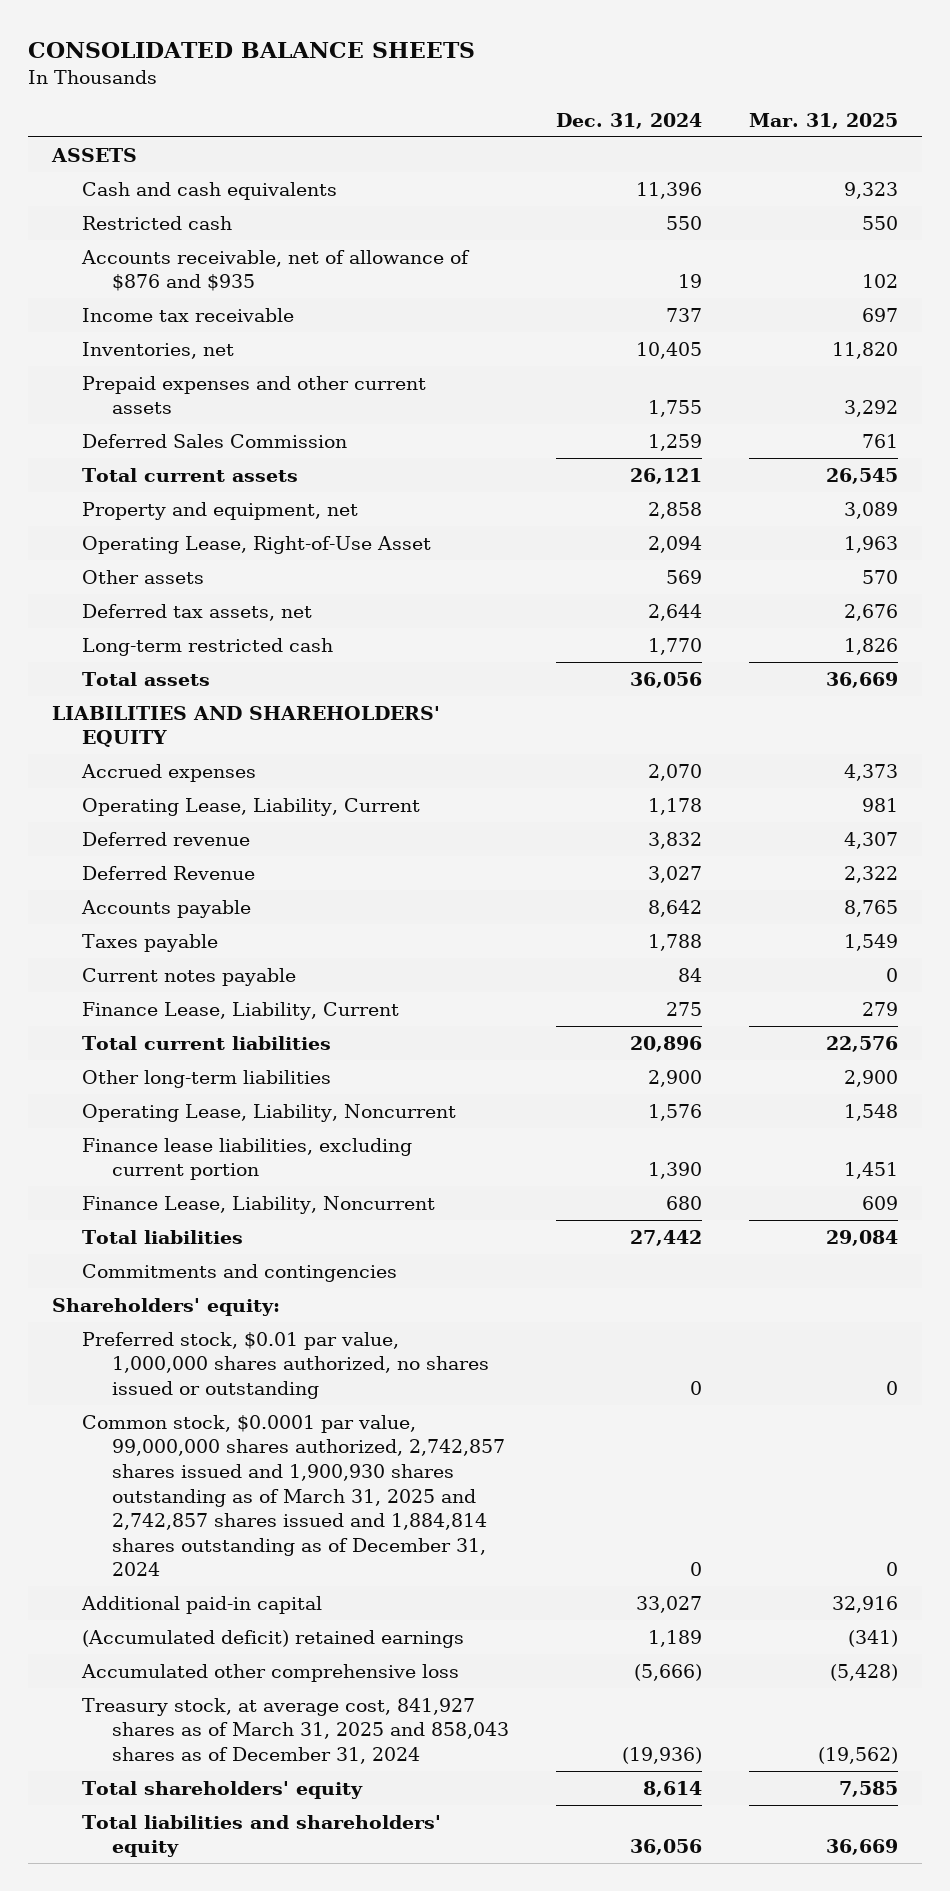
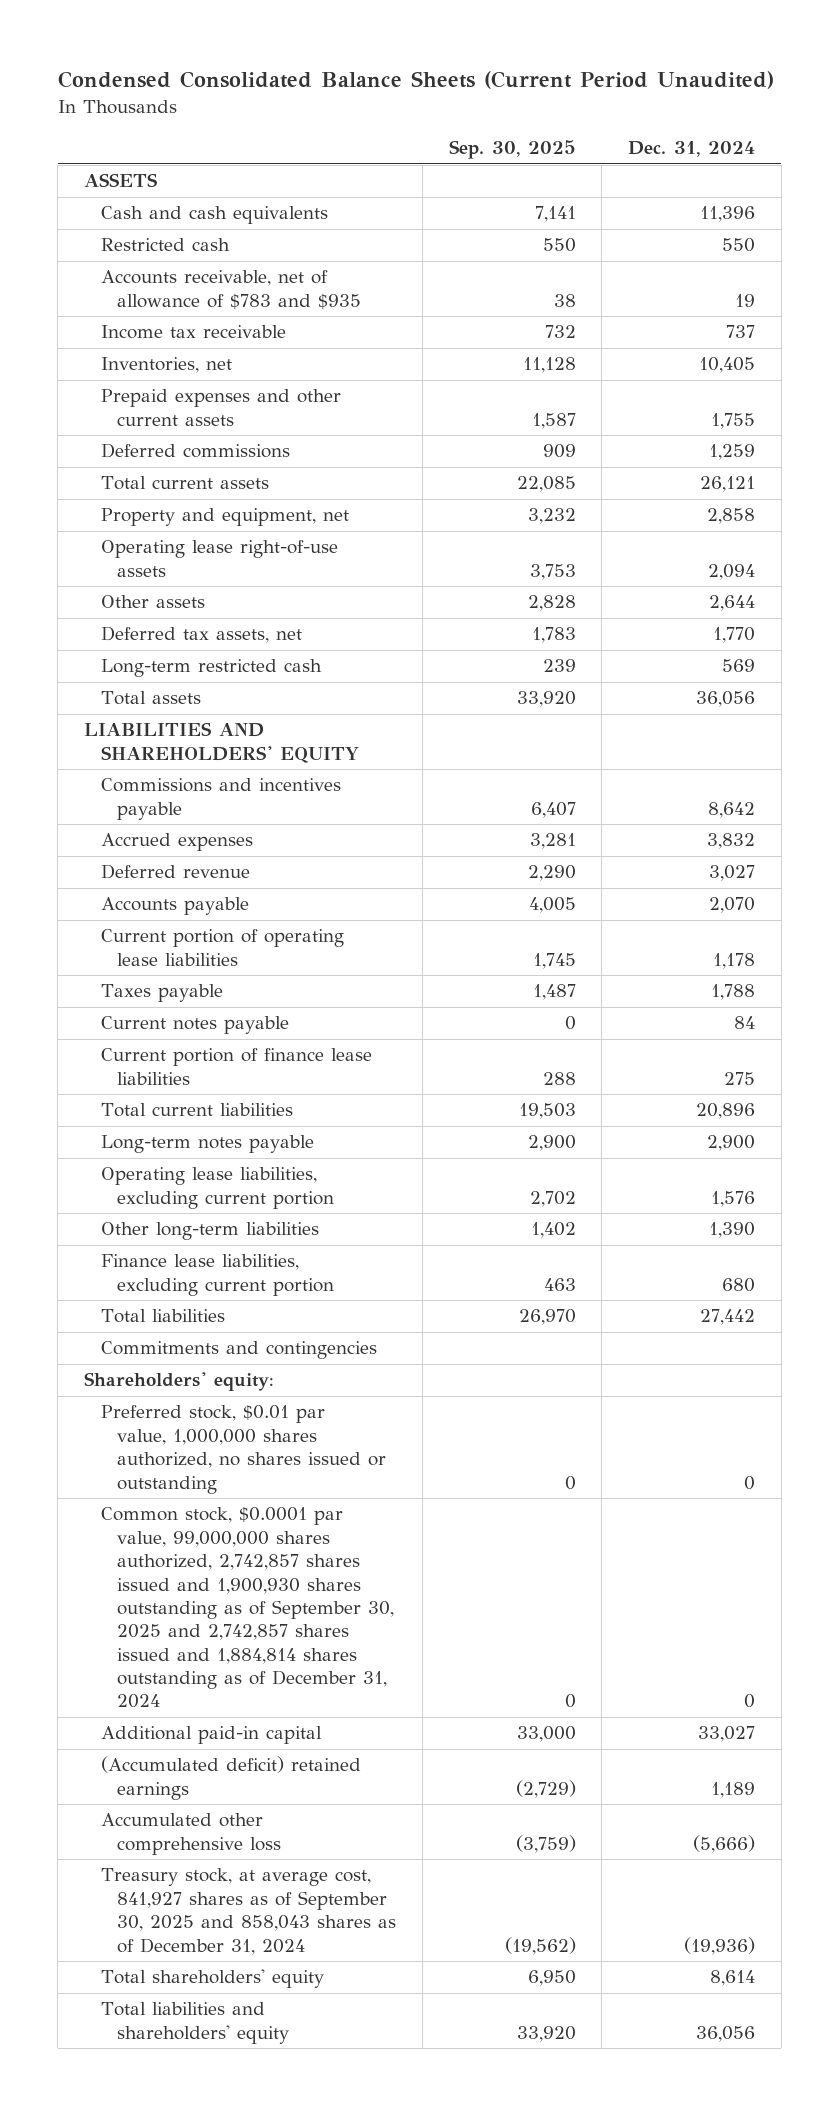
- CONSOLIDATED BALANCE SHEETS
+ Condensed Consolidated Balance Sheets (Current Period Unaudited)
- | Dec. 31, 2024 | Mar. 31, 2025
+ | Sep. 30, 2025 | Dec. 31, 2024
- Accounts receivable, net of allowance of $876 and $935 | 19 | 102
+ Accounts receivable, net of allowance of $783 and $935 | 38 | 19
- Deferred Sales Commission | 1,259 | 761
+ Deferred commissions | 909 | 1,259
- Operating Lease, Right-of-Use Asset | 2,094 | 1,963
- Other assets | 569 | 570
- Deferred tax assets, net | 2,644 | 2,676
- Long-term restricted cash | 1,770 | 1,826
+ Operating lease right-of-use assets | 3,753 | 2,094
+ Other assets | 2,828 | 2,644
+ Deferred tax assets, net | 1,783 | 1,770
+ Long-term restricted cash | 239 | 569
- Accrued expenses | 2,070 | 4,373
- Operating Lease, Liability, Current | 1,178 | 981
- Deferred revenue | 3,832 | 4,307
- Deferred Revenue | 3,027 | 2,322
- Accounts payable | 8,642 | 8,765
+ Commissions and incentives payable | 6,407 | 8,642
+ Accrued expenses | 3,281 | 3,832
+ Deferred revenue | 2,290 | 3,027
+ Accounts payable | 4,005 | 2,070
+ Current portion of operating lease liabilities | 1,745 | 1,178
- Finance Lease, Liability, Current | 275 | 279
+ Current portion of finance lease liabilities | 288 | 275
- Other long-term liabilities | 2,900 | 2,900
- Operating Lease, Liability, Noncurrent | 1,576 | 1,548
- Finance lease liabilities, excluding current portion | 1,390 | 1,451
- Finance Lease, Liability, Noncurrent | 680 | 609
+ Long-term notes payable | 2,900 | 2,900
+ Operating lease liabilities, excluding current portion | 2,702 | 1,576
+ Other long-term liabilities | 1,402 | 1,390
+ Finance lease liabilities, excluding current portion | 463 | 680
- Common stock, $0.0001 par value, 99,000,000 shares authorized, 2,742,857 shares issued and 1,900,930 shares outstanding as of March 31, 2025 and 2,742,857 shares issued and 1,884,814 shares outstanding as of December 31, 2024 | 0 | 0
+ Common stock, $0.0001 par value, 99,000,000 shares authorized, 2,742,857 shares issued and 1,900,930 shares outstanding as of September 30, 2025 and 2,742,857 shares issued and 1,884,814 shares outstanding as of December 31, 2024 | 0 | 0
- Treasury stock, at average cost, 841,927 shares as of March 31, 2025 and 858,043 shares as of December 31, 2024 | (19,936) | (19,562)
+ Treasury stock, at average cost, 841,927 shares as of September 30, 2025 and 858,043 shares as of December 31, 2024 | (19,562) | (19,936)

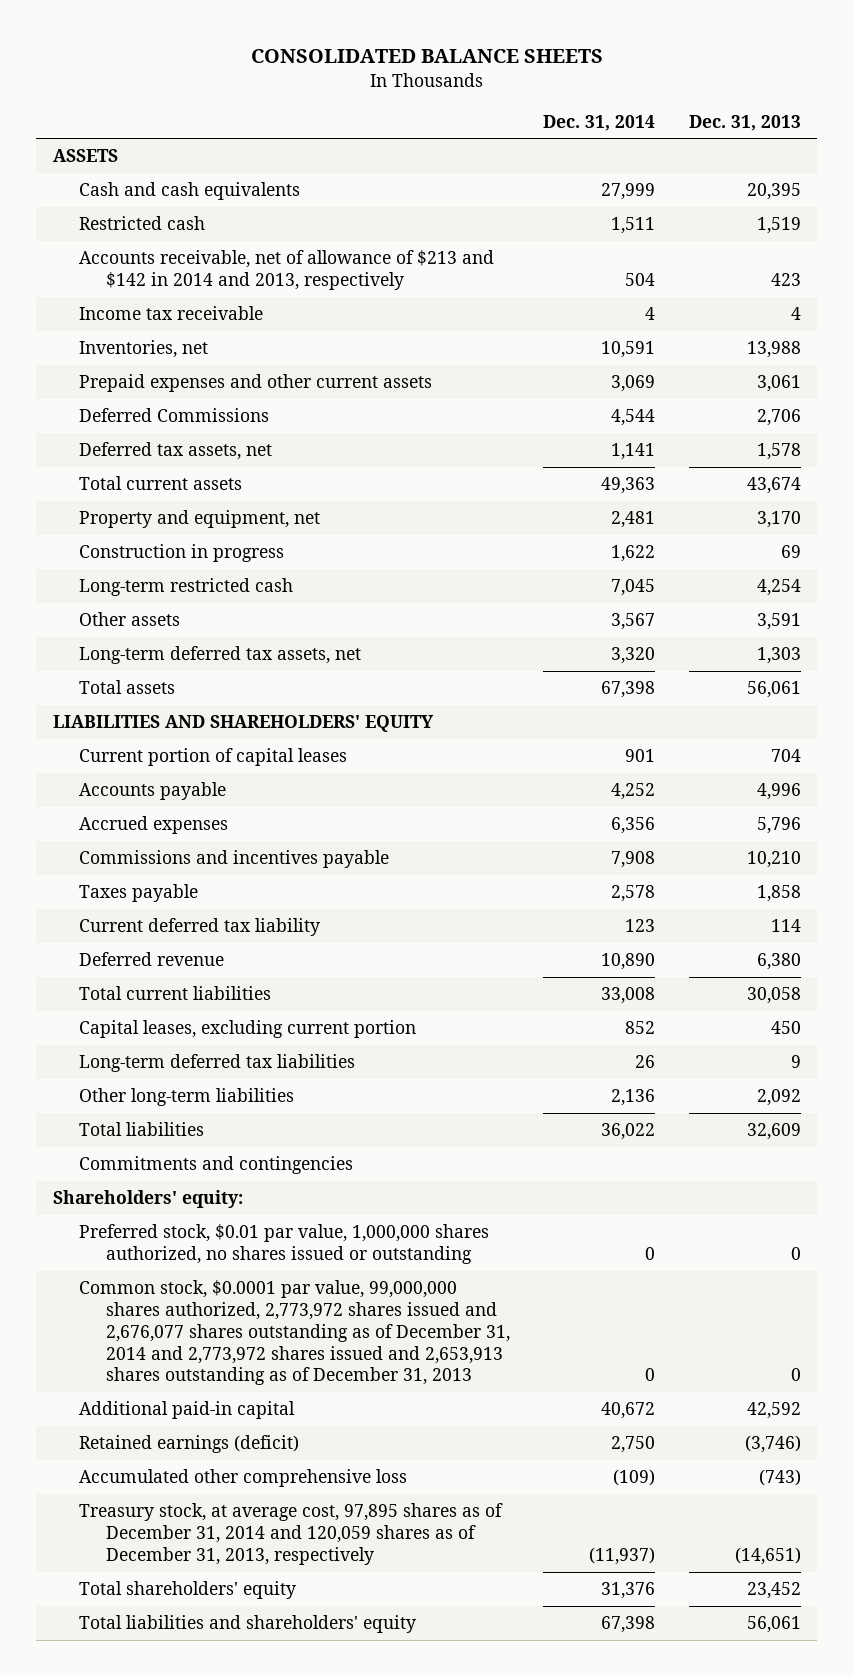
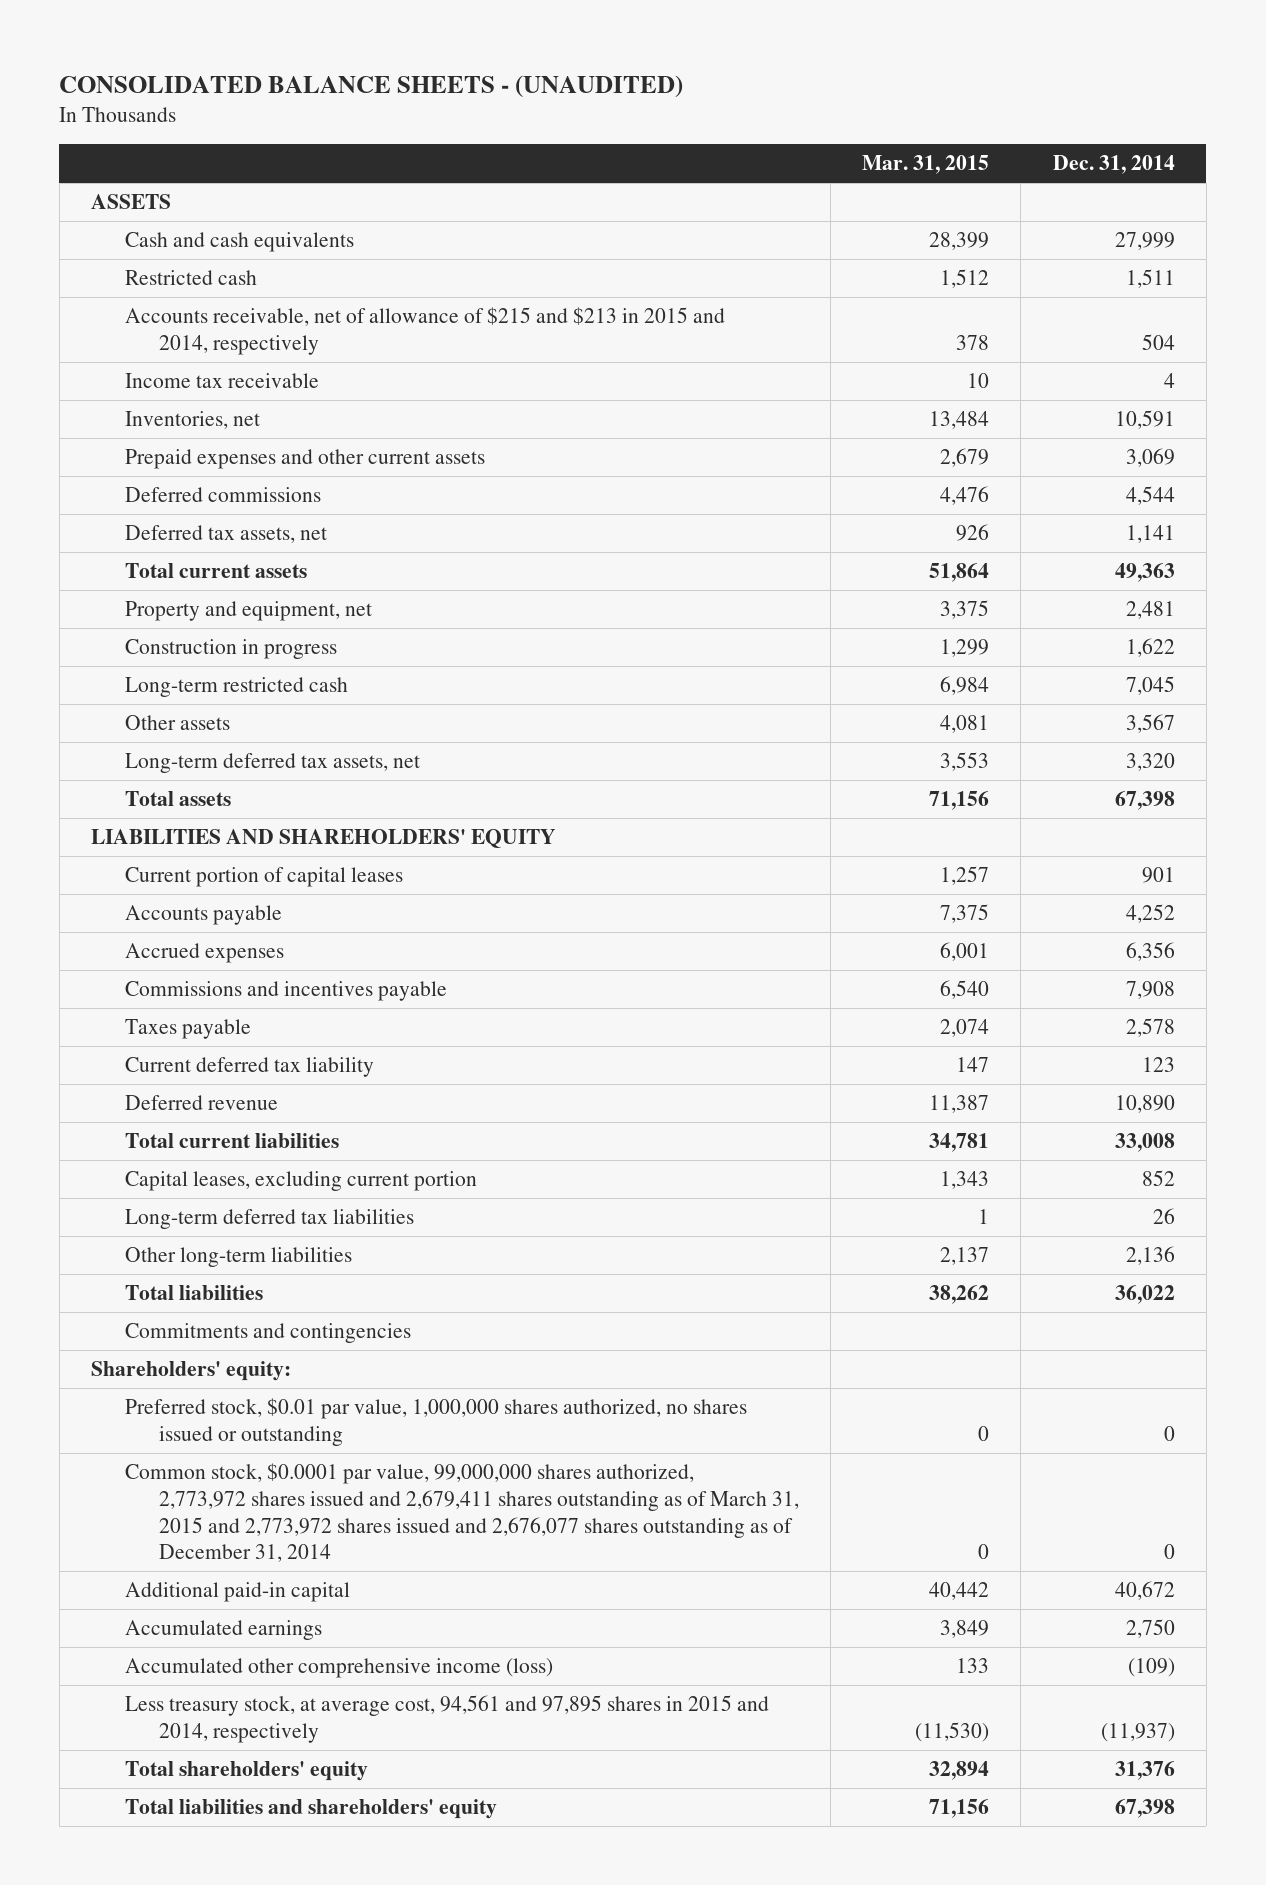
- CONSOLIDATED BALANCE SHEETS
+ CONSOLIDATED BALANCE SHEETS - (UNAUDITED)
- | Dec. 31, 2014 | Dec. 31, 2013
+ | Mar. 31, 2015 | Dec. 31, 2014
- Accounts receivable, net of allowance of $213 and $142 in 2014 and 2013, respectively | 504 | 423
+ Accounts receivable, net of allowance of $215 and $213 in 2015 and 2014, respectively | 378 | 504
- Deferred Commissions | 4,544 | 2,706
+ Deferred commissions | 4,476 | 4,544
- Common stock, $0.0001 par value, 99,000,000 shares authorized, 2,773,972 shares issued and 2,676,077 shares outstanding as of December 31, 2014 and 2,773,972 shares issued and 2,653,913 shares outstanding as of December 31, 2013 | 0 | 0
+ Common stock, $0.0001 par value, 99,000,000 shares authorized, 2,773,972 shares issued and 2,679,411 shares outstanding as of March 31, 2015 and 2,773,972 shares issued and 2,676,077 shares outstanding as of December 31, 2014 | 0 | 0
- Retained earnings (deficit) | 2,750 | (3,746)
- Accumulated other comprehensive loss | (109) | (743)
- Treasury stock, at average cost, 97,895 shares as of December 31, 2014 and 120,059 shares as of December 31, 2013, respectively | (11,937) | (14,651)
+ Accumulated earnings | 3,849 | 2,750
+ Accumulated other comprehensive income (loss) | 133 | (109)
+ Less treasury stock, at average cost, 94,561 and 97,895 shares in 2015 and 2014, respectively | (11,530) | (11,937)

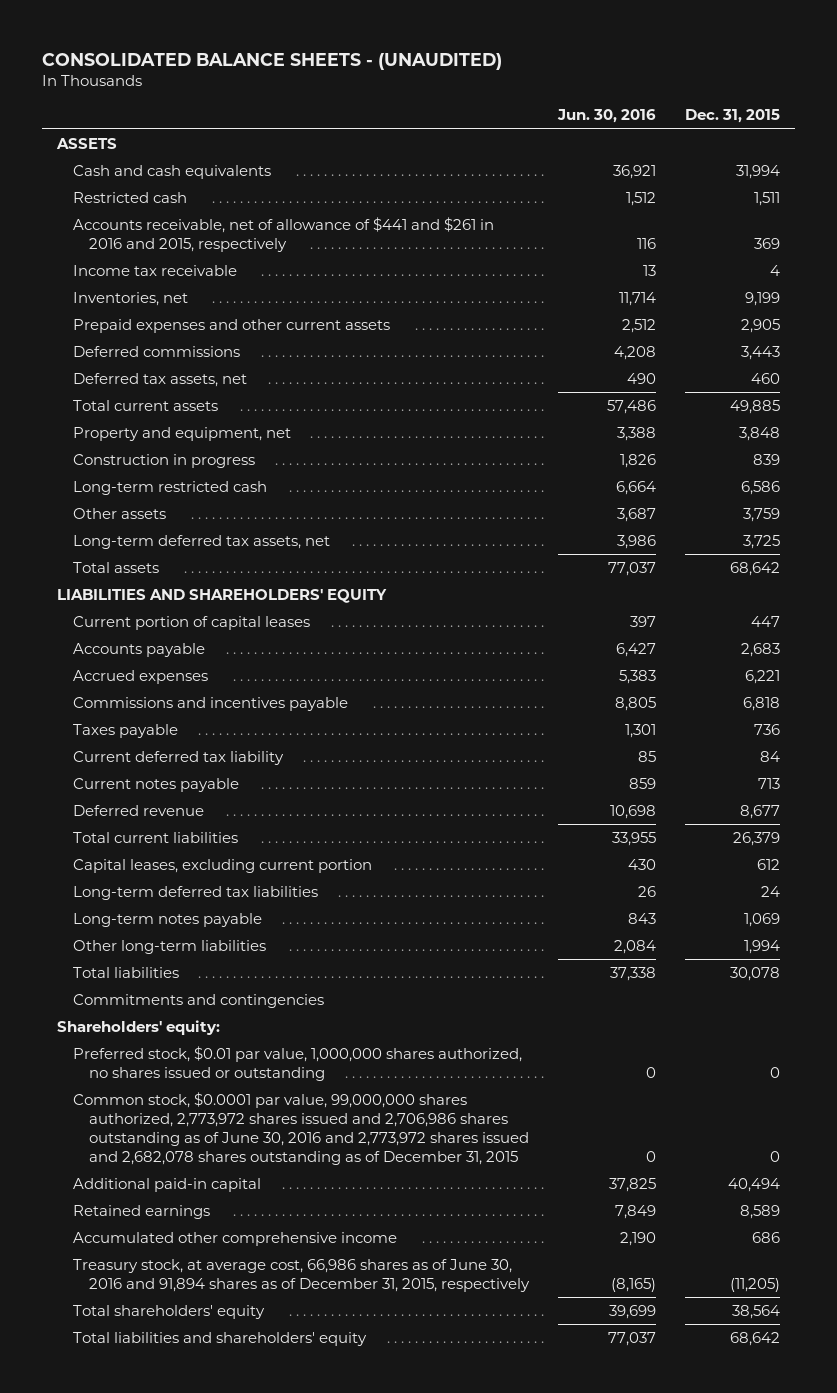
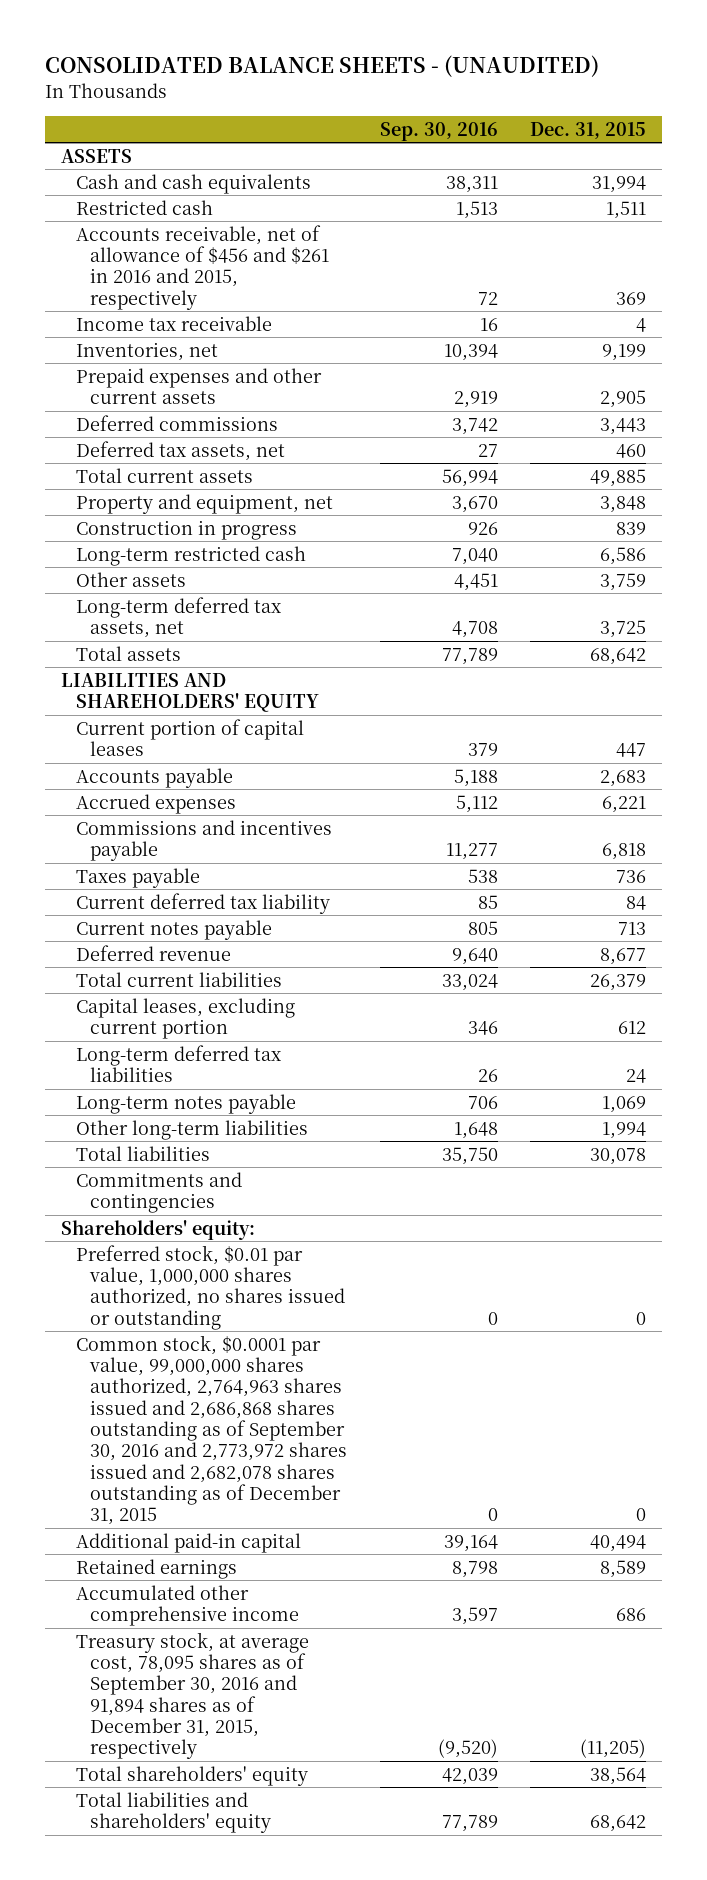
- | Jun. 30, 2016 | Dec. 31, 2015
+ | Sep. 30, 2016 | Dec. 31, 2015
- Accounts receivable, net of allowance of $441 and $261 in 2016 and 2015, respectively | 116 | 369
+ Accounts receivable, net of allowance of $456 and $261 in 2016 and 2015, respectively | 72 | 369
- Common stock, $0.0001 par value, 99,000,000 shares authorized, 2,773,972 shares issued and 2,706,986 shares outstanding as of June 30, 2016 and 2,773,972 shares issued and 2,682,078 shares outstanding as of December 31, 2015 | 0 | 0
+ Common stock, $0.0001 par value, 99,000,000 shares authorized, 2,764,963 shares issued and 2,686,868 shares outstanding as of September 30, 2016 and 2,773,972 shares issued and 2,682,078 shares outstanding as of December 31, 2015 | 0 | 0
- Treasury stock, at average cost, 66,986 shares as of June 30, 2016 and 91,894 shares as of December 31, 2015, respectively | (8,165) | (11,205)
+ Treasury stock, at average cost, 78,095 shares as of September 30, 2016 and 91,894 shares as of December 31, 2015, respectively | (9,520) | (11,205)

